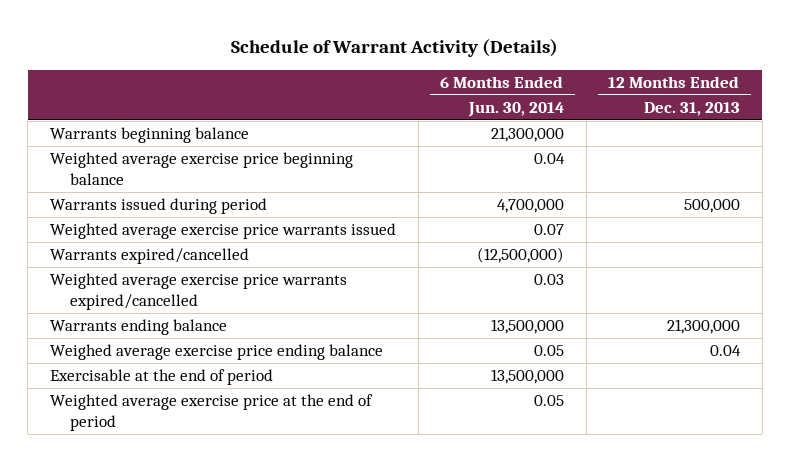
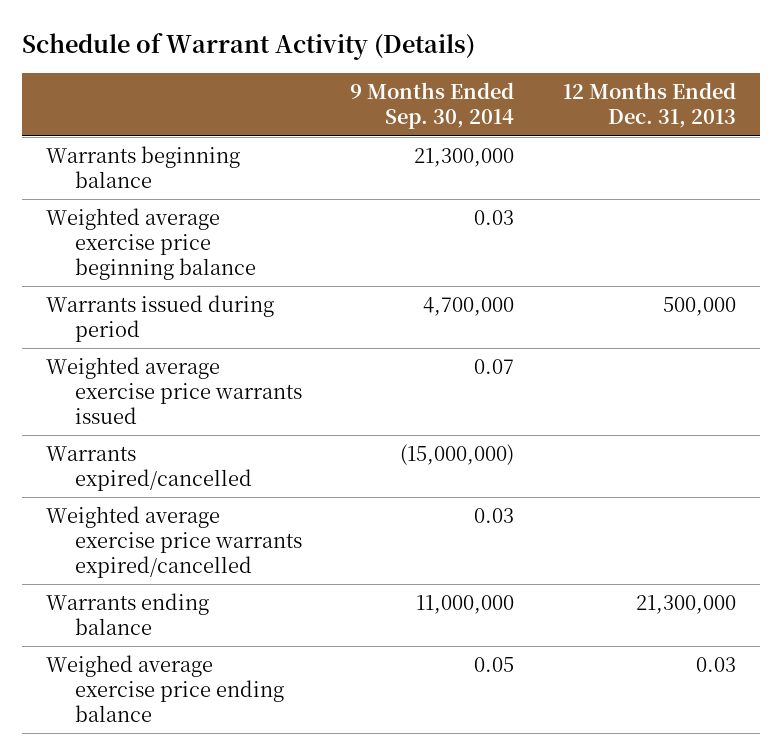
- | 6 Months Ended Jun. 30, 2014 | 12 Months Ended Dec. 31, 2013
+ | 9 Months Ended Sep. 30, 2014 | 12 Months Ended Dec. 31, 2013
- Weighed average exercise price ending balance | 0.05 | 0.04
- Exercisable at the end of period | 13,500,000 |
- Weighted average exercise price at the end of period | 0.05 |
+ Weighed average exercise price ending balance | 0.05 | 0.03

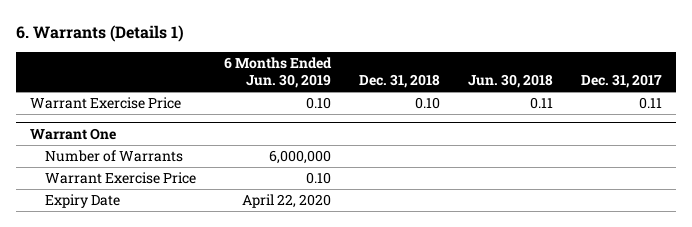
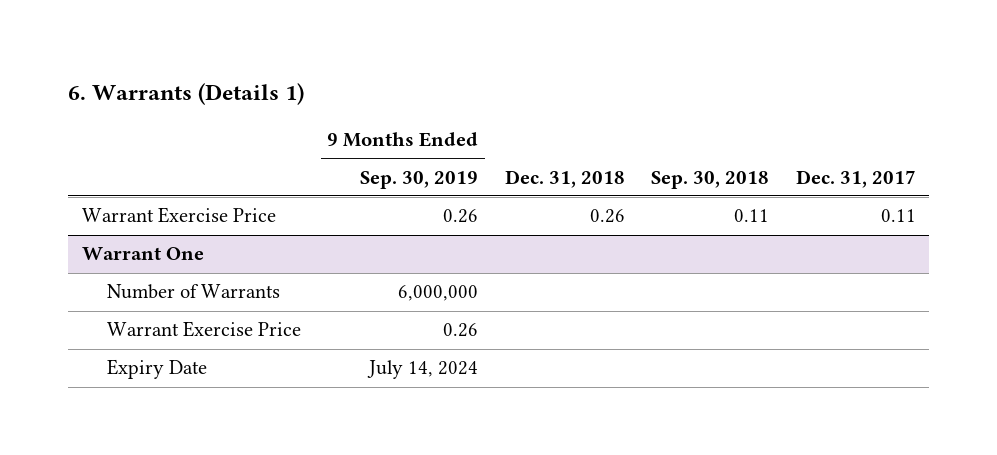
- | 6 Months Ended Jun. 30, 2019 | Dec. 31, 2018 | Jun. 30, 2018 | Dec. 31, 2017
+ | 9 Months Ended Sep. 30, 2019 | Dec. 31, 2018 | Sep. 30, 2018 | Dec. 31, 2017
- Warrant Exercise Price | 0.10 | 0.10 | 0.11 | 0.11
+ Warrant Exercise Price | 0.26 | 0.26 | 0.11 | 0.11

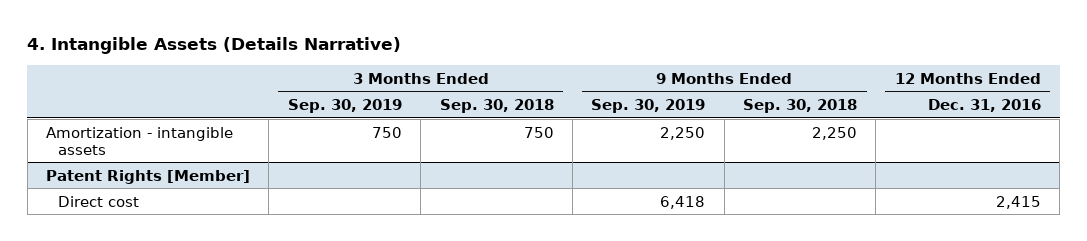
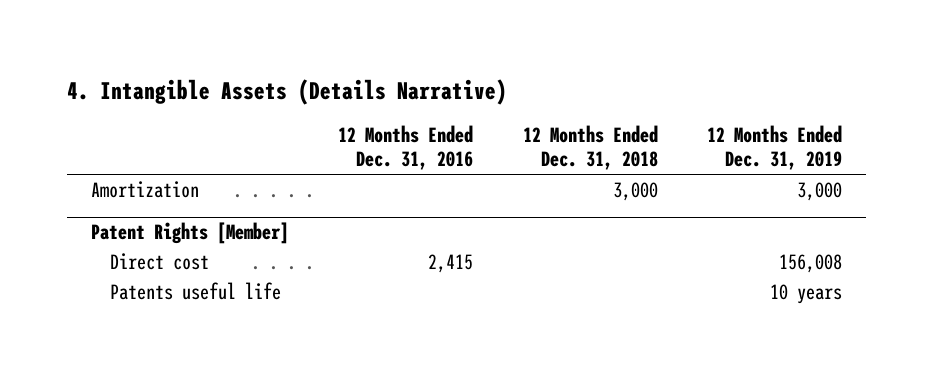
- | 3 Months Ended Sep. 30, 2019 | 3 Months Ended Sep. 30, 2018 | 9 Months Ended Sep. 30, 2019 | 9 Months Ended Sep. 30, 2018 | 12 Months Ended Dec. 31, 2016
+ | 12 Months Ended Dec. 31, 2016 | 12 Months Ended Dec. 31, 2018 | 12 Months Ended Dec. 31, 2019
- Amortization - intangible assets | 750 | 750 | 2,250 | 2,250 |
+ Amortization | | 3,000 | 3,000
@ Patent Rights [Member]
+ Patents useful life | | | 10 years

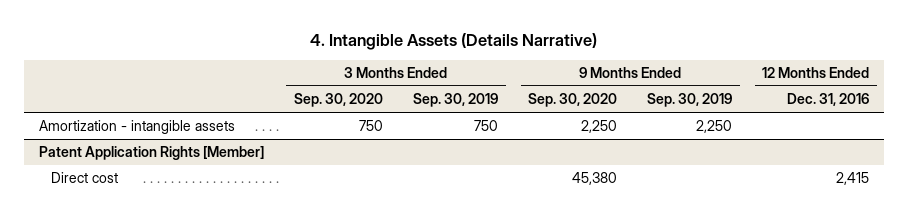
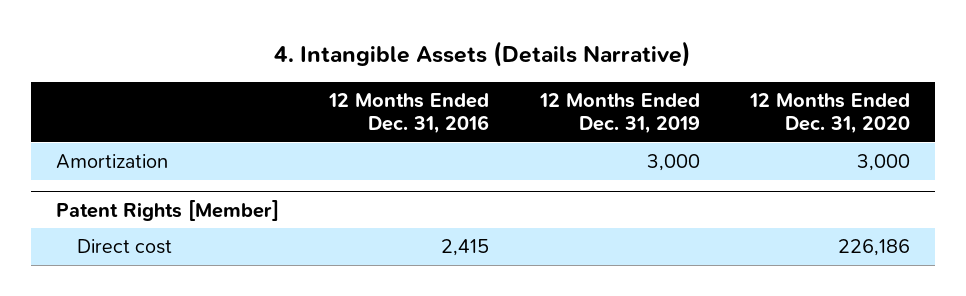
- | 3 Months Ended Sep. 30, 2020 | 3 Months Ended Sep. 30, 2019 | 9 Months Ended Sep. 30, 2020 | 9 Months Ended Sep. 30, 2019 | 12 Months Ended Dec. 31, 2016
+ | 12 Months Ended Dec. 31, 2016 | 12 Months Ended Dec. 31, 2019 | 12 Months Ended Dec. 31, 2020
- Amortization - intangible assets | 750 | 750 | 2,250 | 2,250 |
- Patent Application Rights [Member]
+ Amortization | | 3,000 | 3,000
+ Patent Rights [Member]

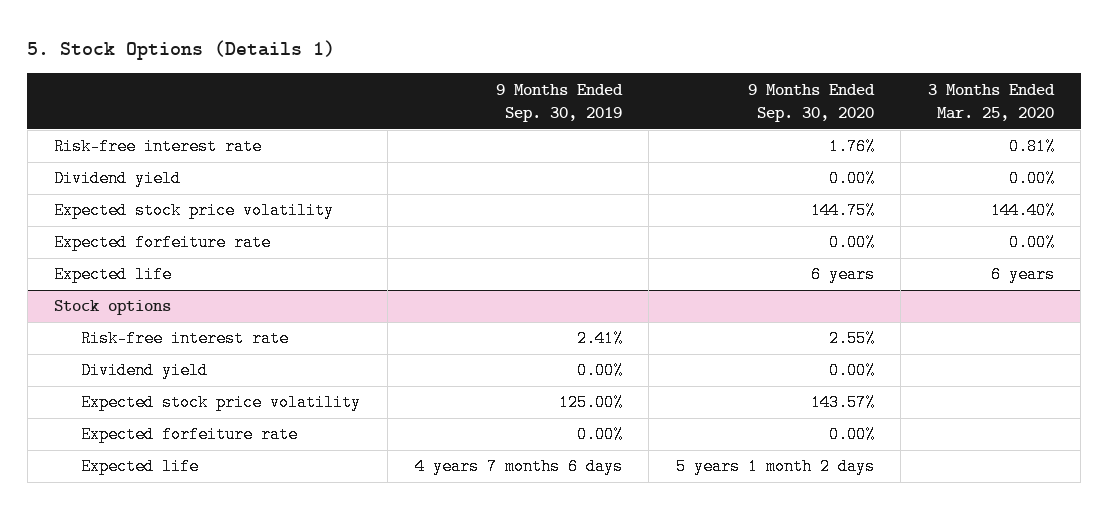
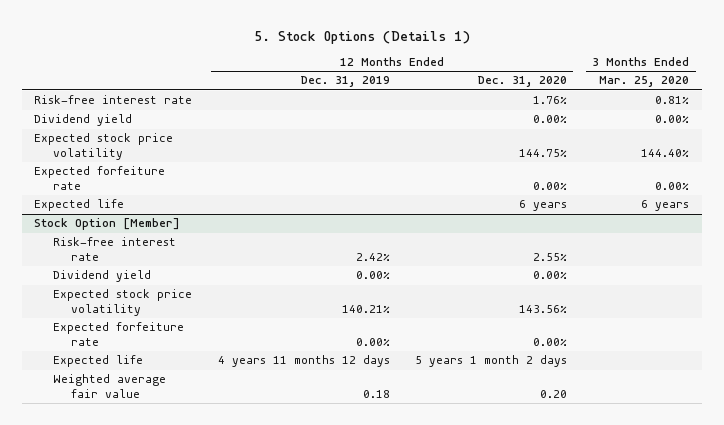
- | 9 Months Ended Sep. 30, 2019 | 9 Months Ended Sep. 30, 2020 | 3 Months Ended Mar. 25, 2020
+ | 12 Months Ended Dec. 31, 2019 | 12 Months Ended Dec. 31, 2020 | 3 Months Ended Mar. 25, 2020
- Stock options
+ Stock Option [Member]
+ Weighted average fair value | 0.18 | 0.20 |

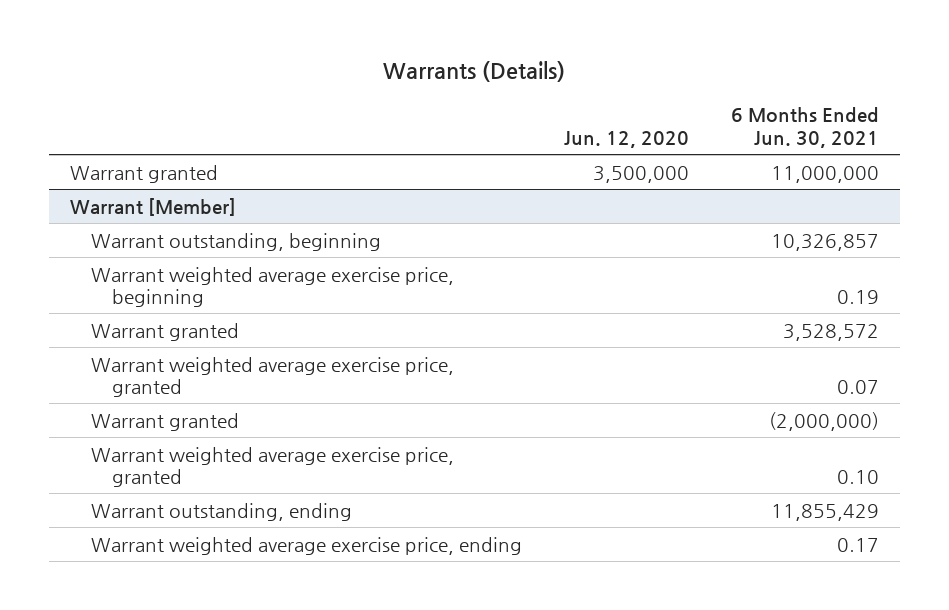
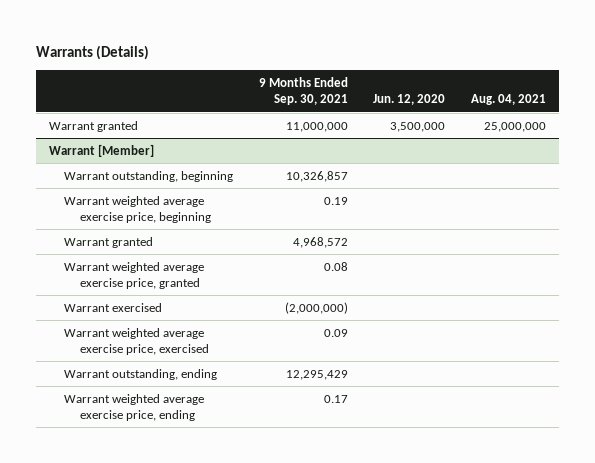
- | Jun. 12, 2020 | 6 Months Ended Jun. 30, 2021
+ | 9 Months Ended Sep. 30, 2021 | Jun. 12, 2020 | Aug. 04, 2021
@ Warrant [Member]
- Warrant granted | | (2,000,000)
- Warrant weighted average exercise price, granted | | 0.10
+ Warrant exercised | (2,000,000) | |
+ Warrant weighted average exercise price, exercised | 0.09 | |

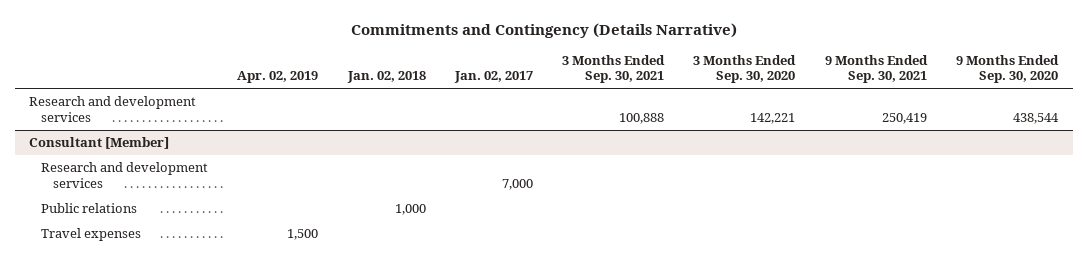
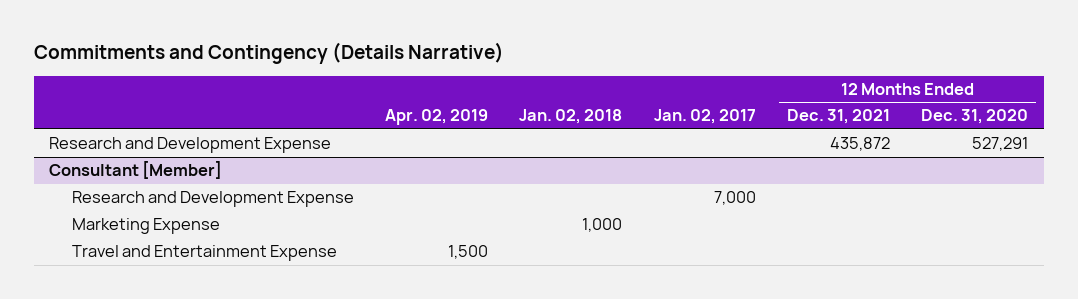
- | Apr. 02, 2019 | Jan. 02, 2018 | Jan. 02, 2017 | 3 Months Ended Sep. 30, 2021 | 3 Months Ended Sep. 30, 2020 | 9 Months Ended Sep. 30, 2021 | 9 Months Ended Sep. 30, 2020
+ | Apr. 02, 2019 | Jan. 02, 2018 | Jan. 02, 2017 | 12 Months Ended Dec. 31, 2021 | 12 Months Ended Dec. 31, 2020
- Research and development services | | | | 100,888 | 142,221 | 250,419 | 438,544
+ Research and Development Expense | | | | 435,872 | 527,291
@ Consultant [Member]
- Research and development services | | | 7,000 | | | |
- Public relations | | 1,000 | | | | |
- Travel expenses | 1,500 | | | | | |
+ Research and Development Expense | | | 7,000 | |
+ Marketing Expense | | 1,000 | | |
+ Travel and Entertainment Expense | 1,500 | | | |

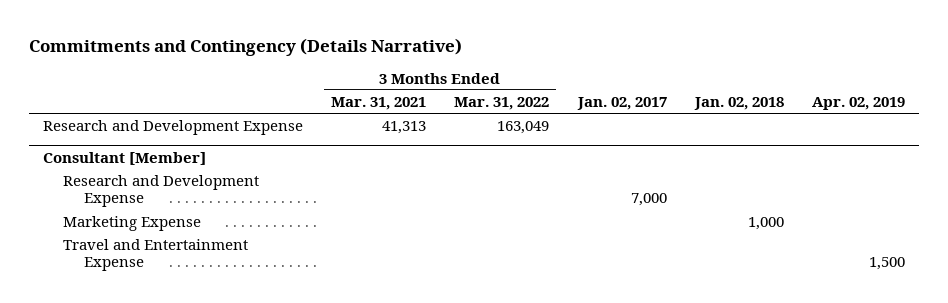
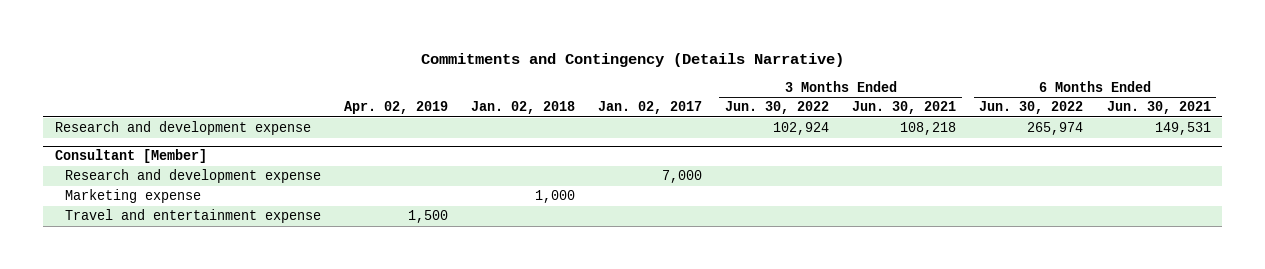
- | 3 Months Ended Mar. 31, 2021 | 3 Months Ended Mar. 31, 2022 | Jan. 02, 2017 | Jan. 02, 2018 | Apr. 02, 2019
+ | Apr. 02, 2019 | Jan. 02, 2018 | Jan. 02, 2017 | 3 Months Ended Jun. 30, 2022 | 3 Months Ended Jun. 30, 2021 | 6 Months Ended Jun. 30, 2022 | 6 Months Ended Jun. 30, 2021
- Research and Development Expense | 41,313 | 163,049 | | |
+ Research and development expense | | | | 102,924 | 108,218 | 265,974 | 149,531
@ Consultant [Member]
- Research and Development Expense | | | 7,000 | |
- Marketing Expense | | | | 1,000 |
- Travel and Entertainment Expense | | | | | 1,500
+ Research and development expense | | | 7,000 | | | |
+ Marketing expense | | 1,000 | | | | |
+ Travel and entertainment expense | 1,500 | | | | | |

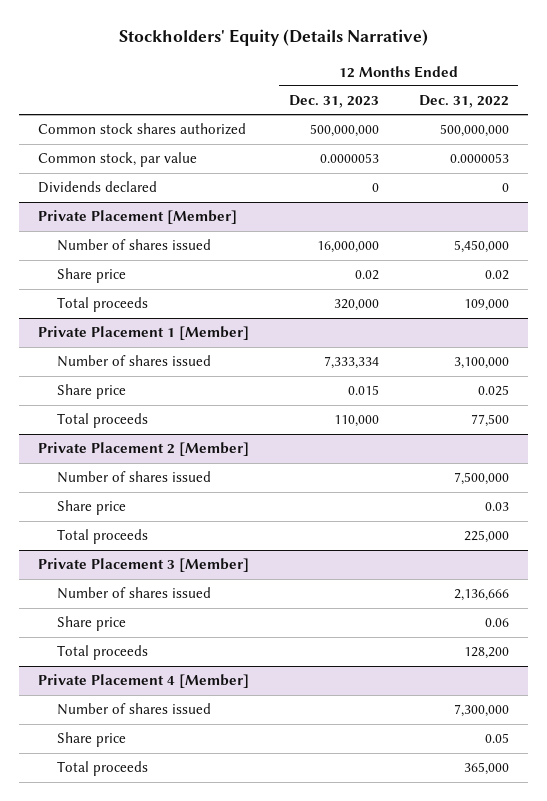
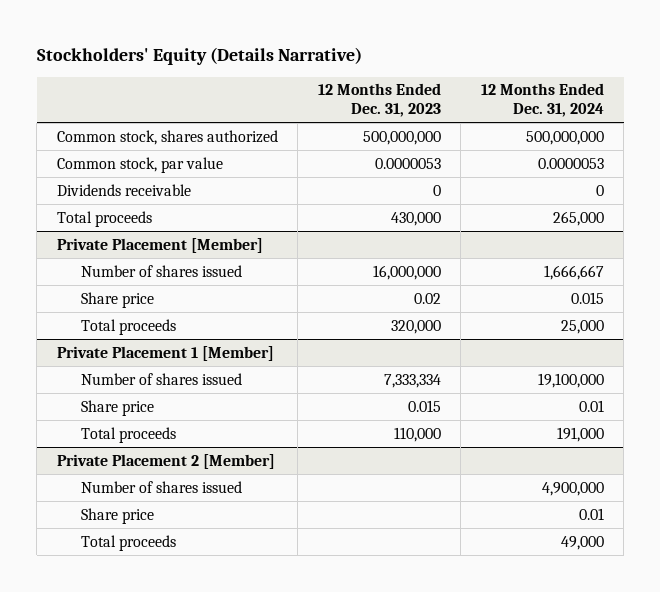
- | 12 Months Ended Dec. 31, 2023 | 12 Months Ended Dec. 31, 2022
+ | 12 Months Ended Dec. 31, 2023 | 12 Months Ended Dec. 31, 2024
- Common stock shares authorized | 500,000,000 | 500,000,000
+ Common stock, shares authorized | 500,000,000 | 500,000,000
- Dividends declared | 0 | 0
+ Dividends receivable | 0 | 0
+ Total proceeds | 430,000 | 265,000
- Private Placement 3 [Member]
- Number of shares issued | | 2,136,666
- Share price | | 0.06
- Total proceeds | | 128,200
- Private Placement 4 [Member]
- Number of shares issued | | 7,300,000
- Share price | | 0.05
- Total proceeds | | 365,000

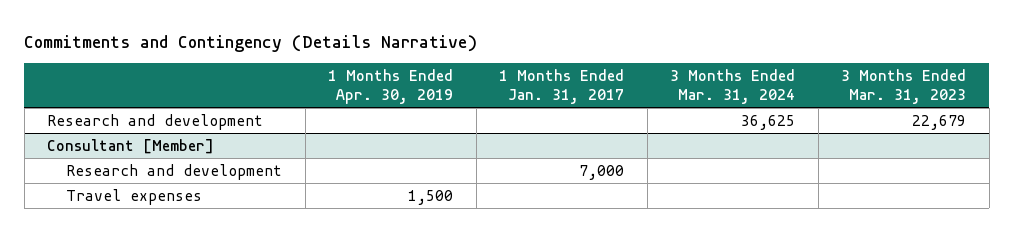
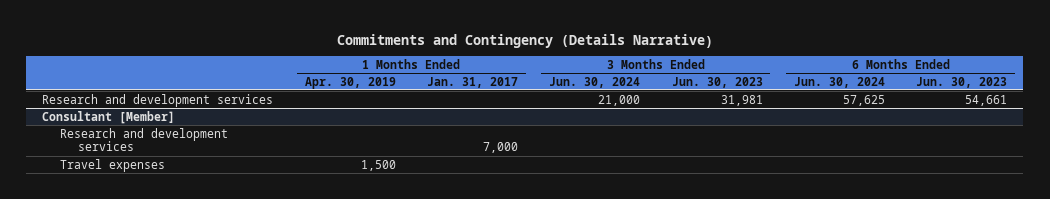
- | 1 Months Ended Apr. 30, 2019 | 1 Months Ended Jan. 31, 2017 | 3 Months Ended Mar. 31, 2024 | 3 Months Ended Mar. 31, 2023
+ | 1 Months Ended Apr. 30, 2019 | 1 Months Ended Jan. 31, 2017 | 3 Months Ended Jun. 30, 2024 | 3 Months Ended Jun. 30, 2023 | 6 Months Ended Jun. 30, 2024 | 6 Months Ended Jun. 30, 2023
- Research and development | | | 36,625 | 22,679
+ Research and development services | | | 21,000 | 31,981 | 57,625 | 54,661
@ Consultant [Member]
- Research and development | | 7,000 | |
+ Research and development services | | 7,000 | | | |

